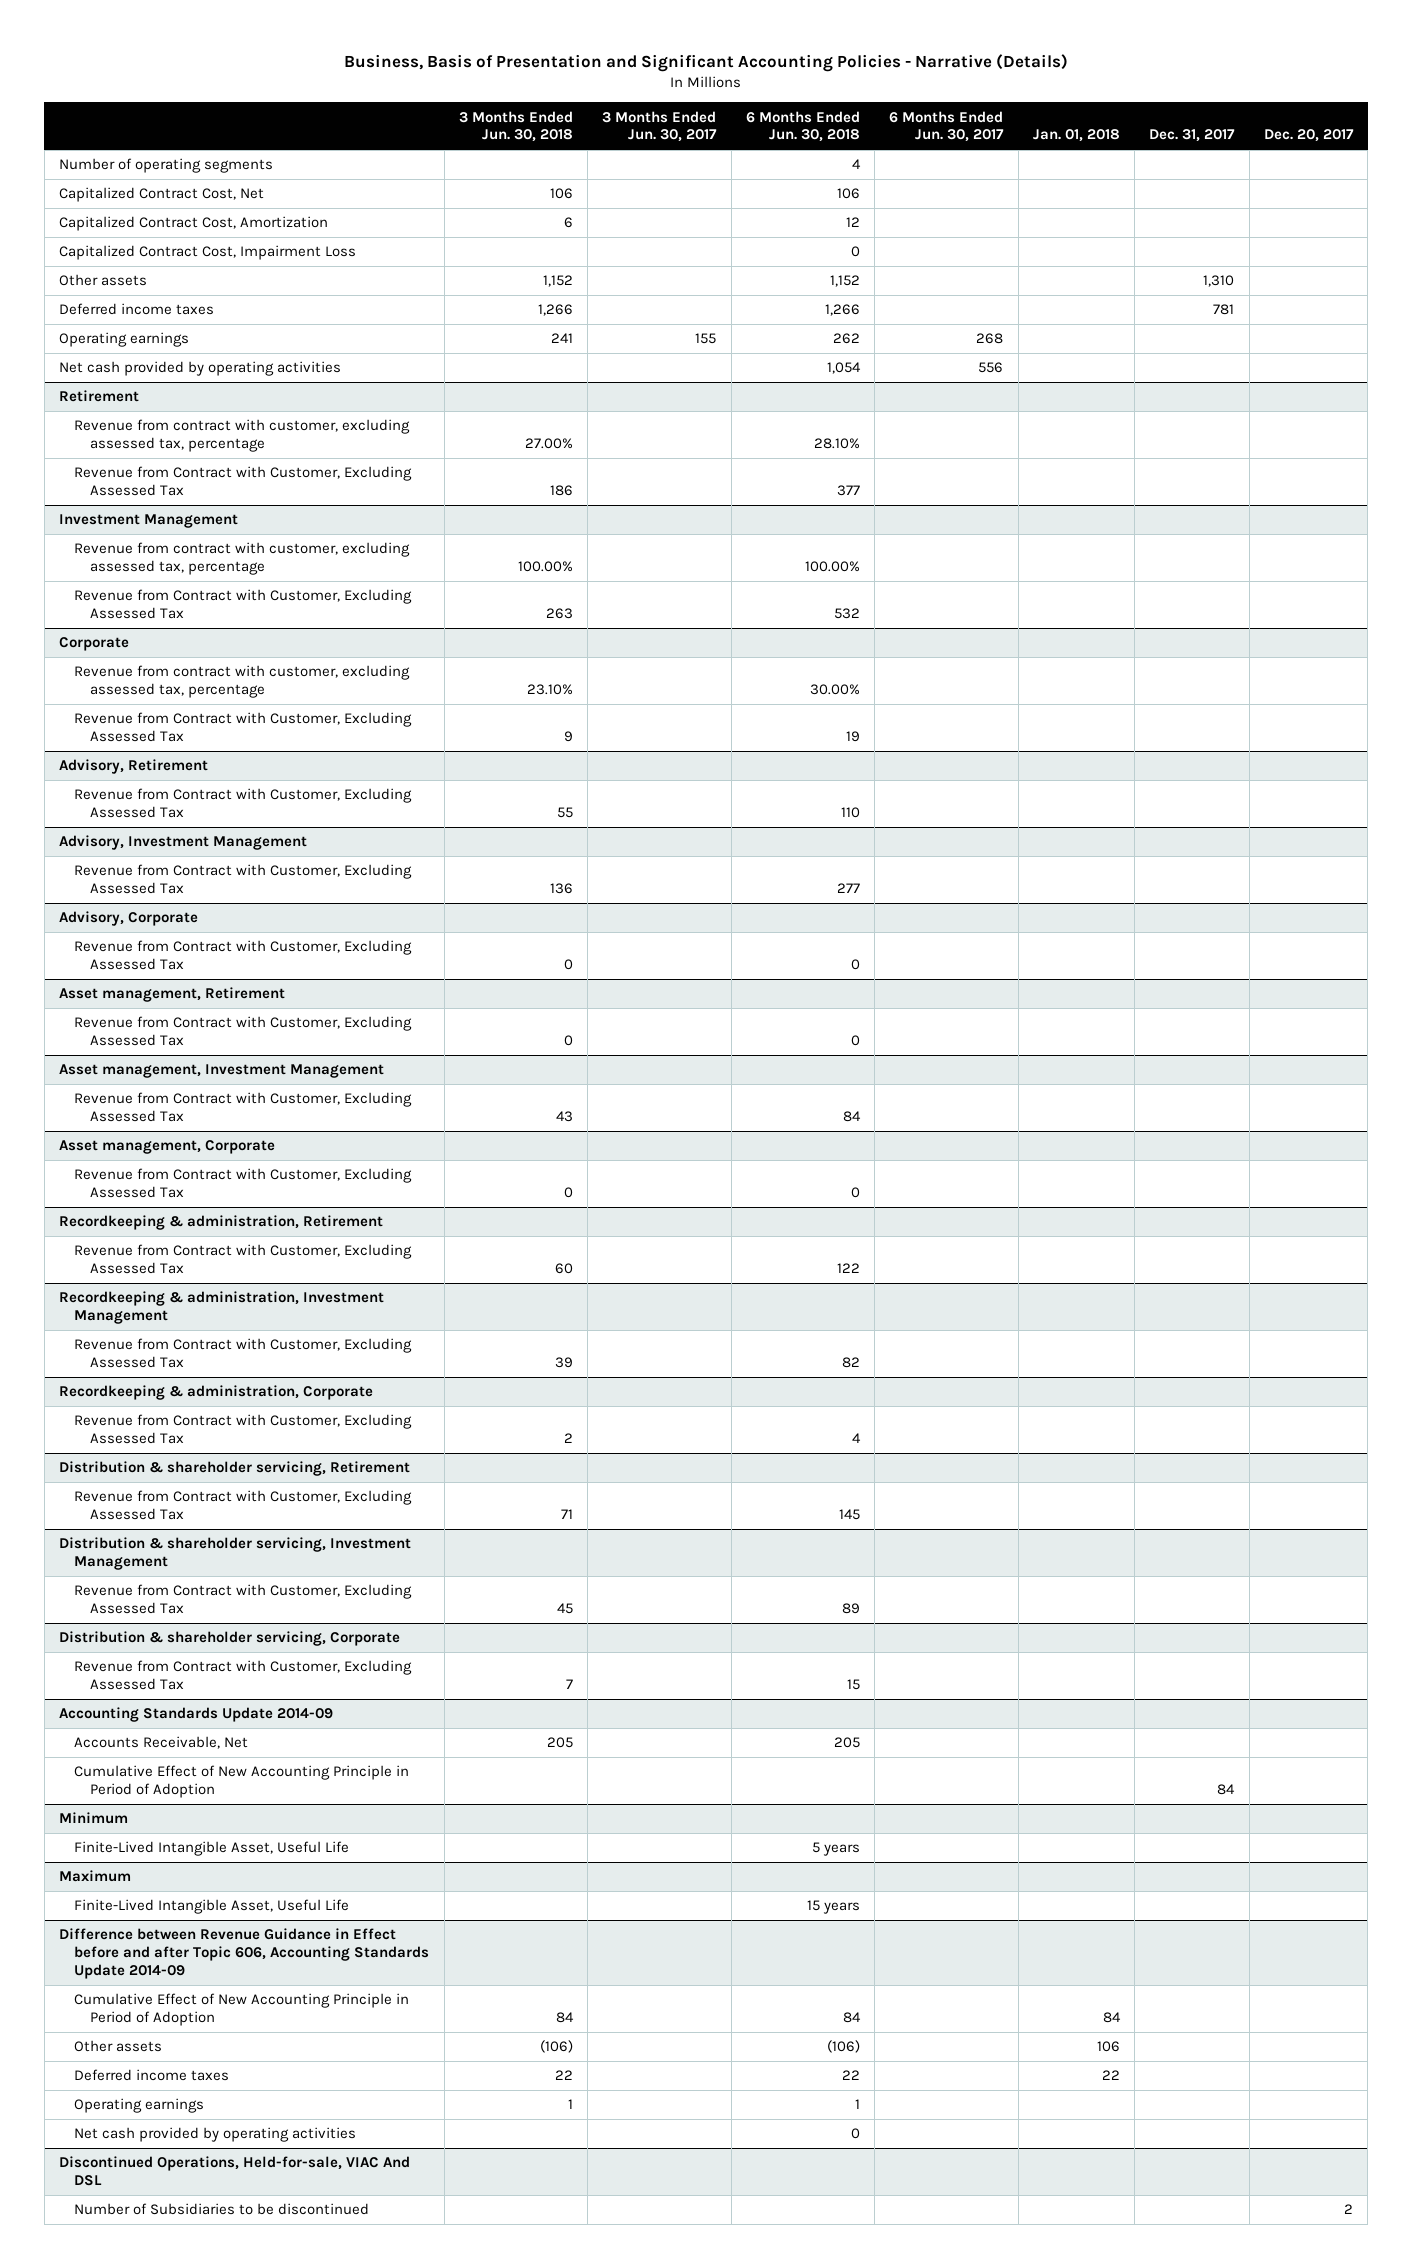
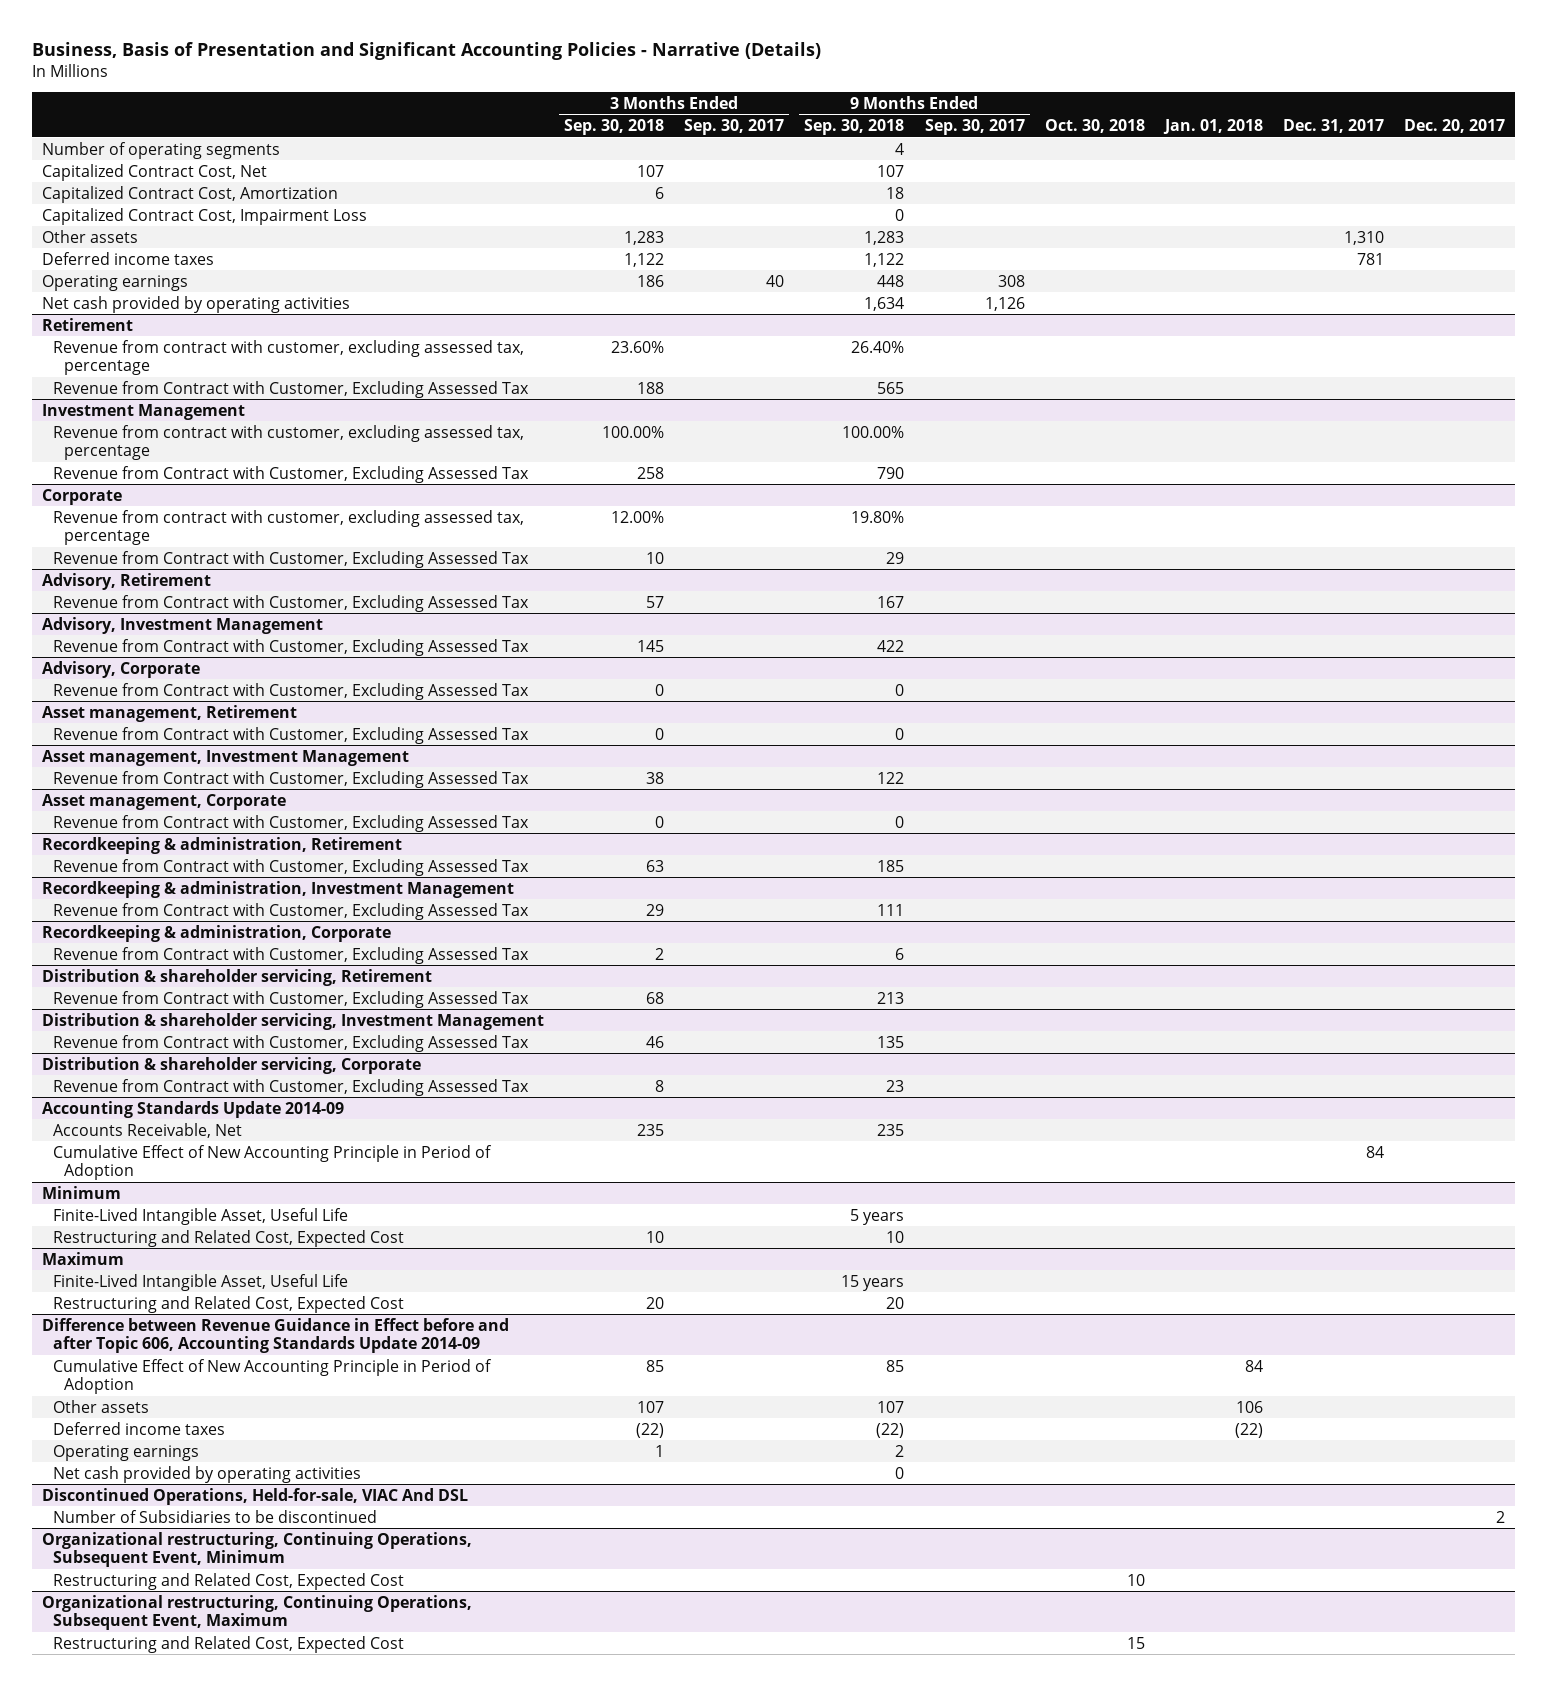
- | 3 Months Ended Jun. 30, 2018 | 3 Months Ended Jun. 30, 2017 | 6 Months Ended Jun. 30, 2018 | 6 Months Ended Jun. 30, 2017 | Jan. 01, 2018 | Dec. 31, 2017 | Dec. 20, 2017
+ | 3 Months Ended Sep. 30, 2018 | 3 Months Ended Sep. 30, 2017 | 9 Months Ended Sep. 30, 2018 | 9 Months Ended Sep. 30, 2017 | Oct. 30, 2018 | Jan. 01, 2018 | Dec. 31, 2017 | Dec. 20, 2017
@ Minimum
+ Restructuring and Related Cost, Expected Cost | 10 | | 10 | | | | |
@ Maximum
+ Restructuring and Related Cost, Expected Cost | 20 | | 20 | | | | |
@ Difference between Revenue Guidance in Effect before and after Topic 606, Accounting Standards Update 2014-09
- Deferred income taxes | 22 | | 22 | | 22 | |
+ Deferred income taxes | (22) | | (22) | | | (22) | |
+ Organizational restructuring, Continuing Operations, Subsequent Event, Minimum
+ Restructuring and Related Cost, Expected Cost | | | | | 10 | | |
+ Organizational restructuring, Continuing Operations, Subsequent Event, Maximum
+ Restructuring and Related Cost, Expected Cost | | | | | 15 | | |

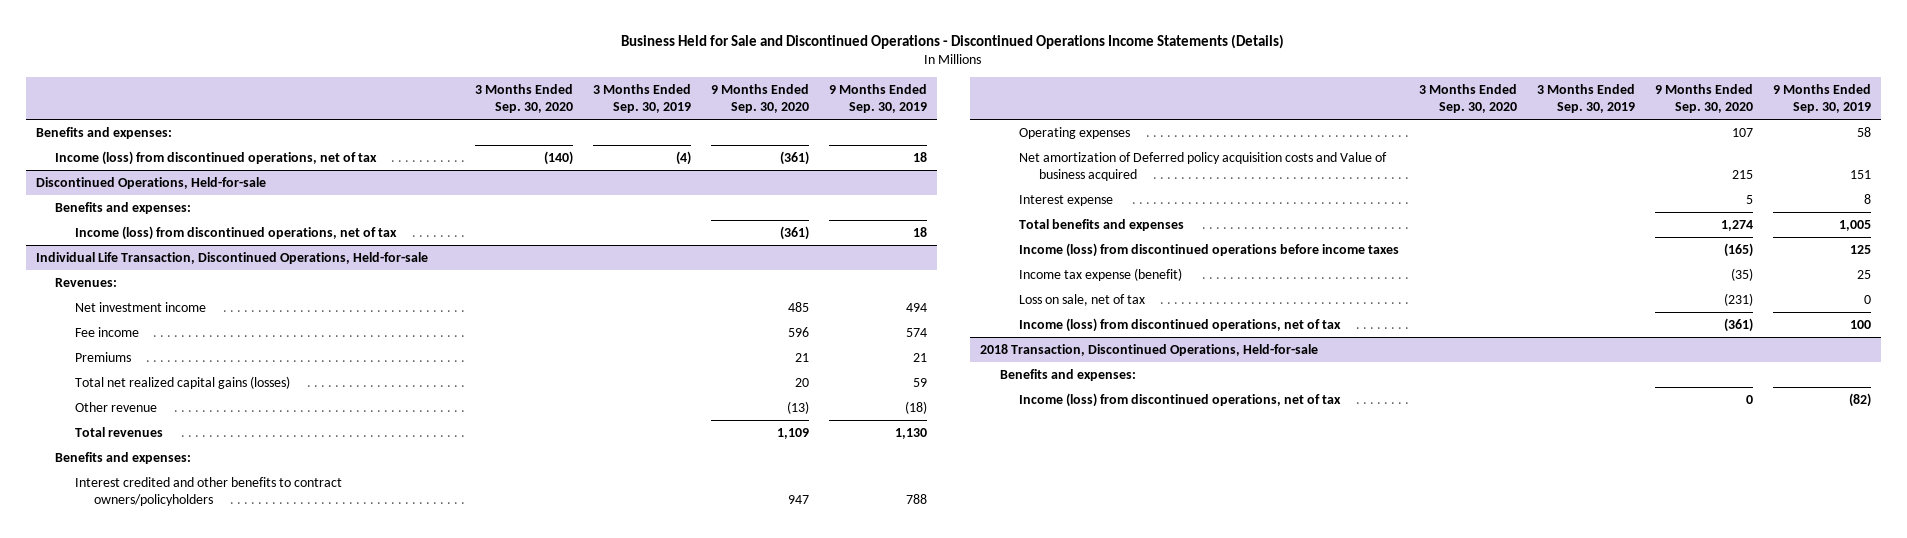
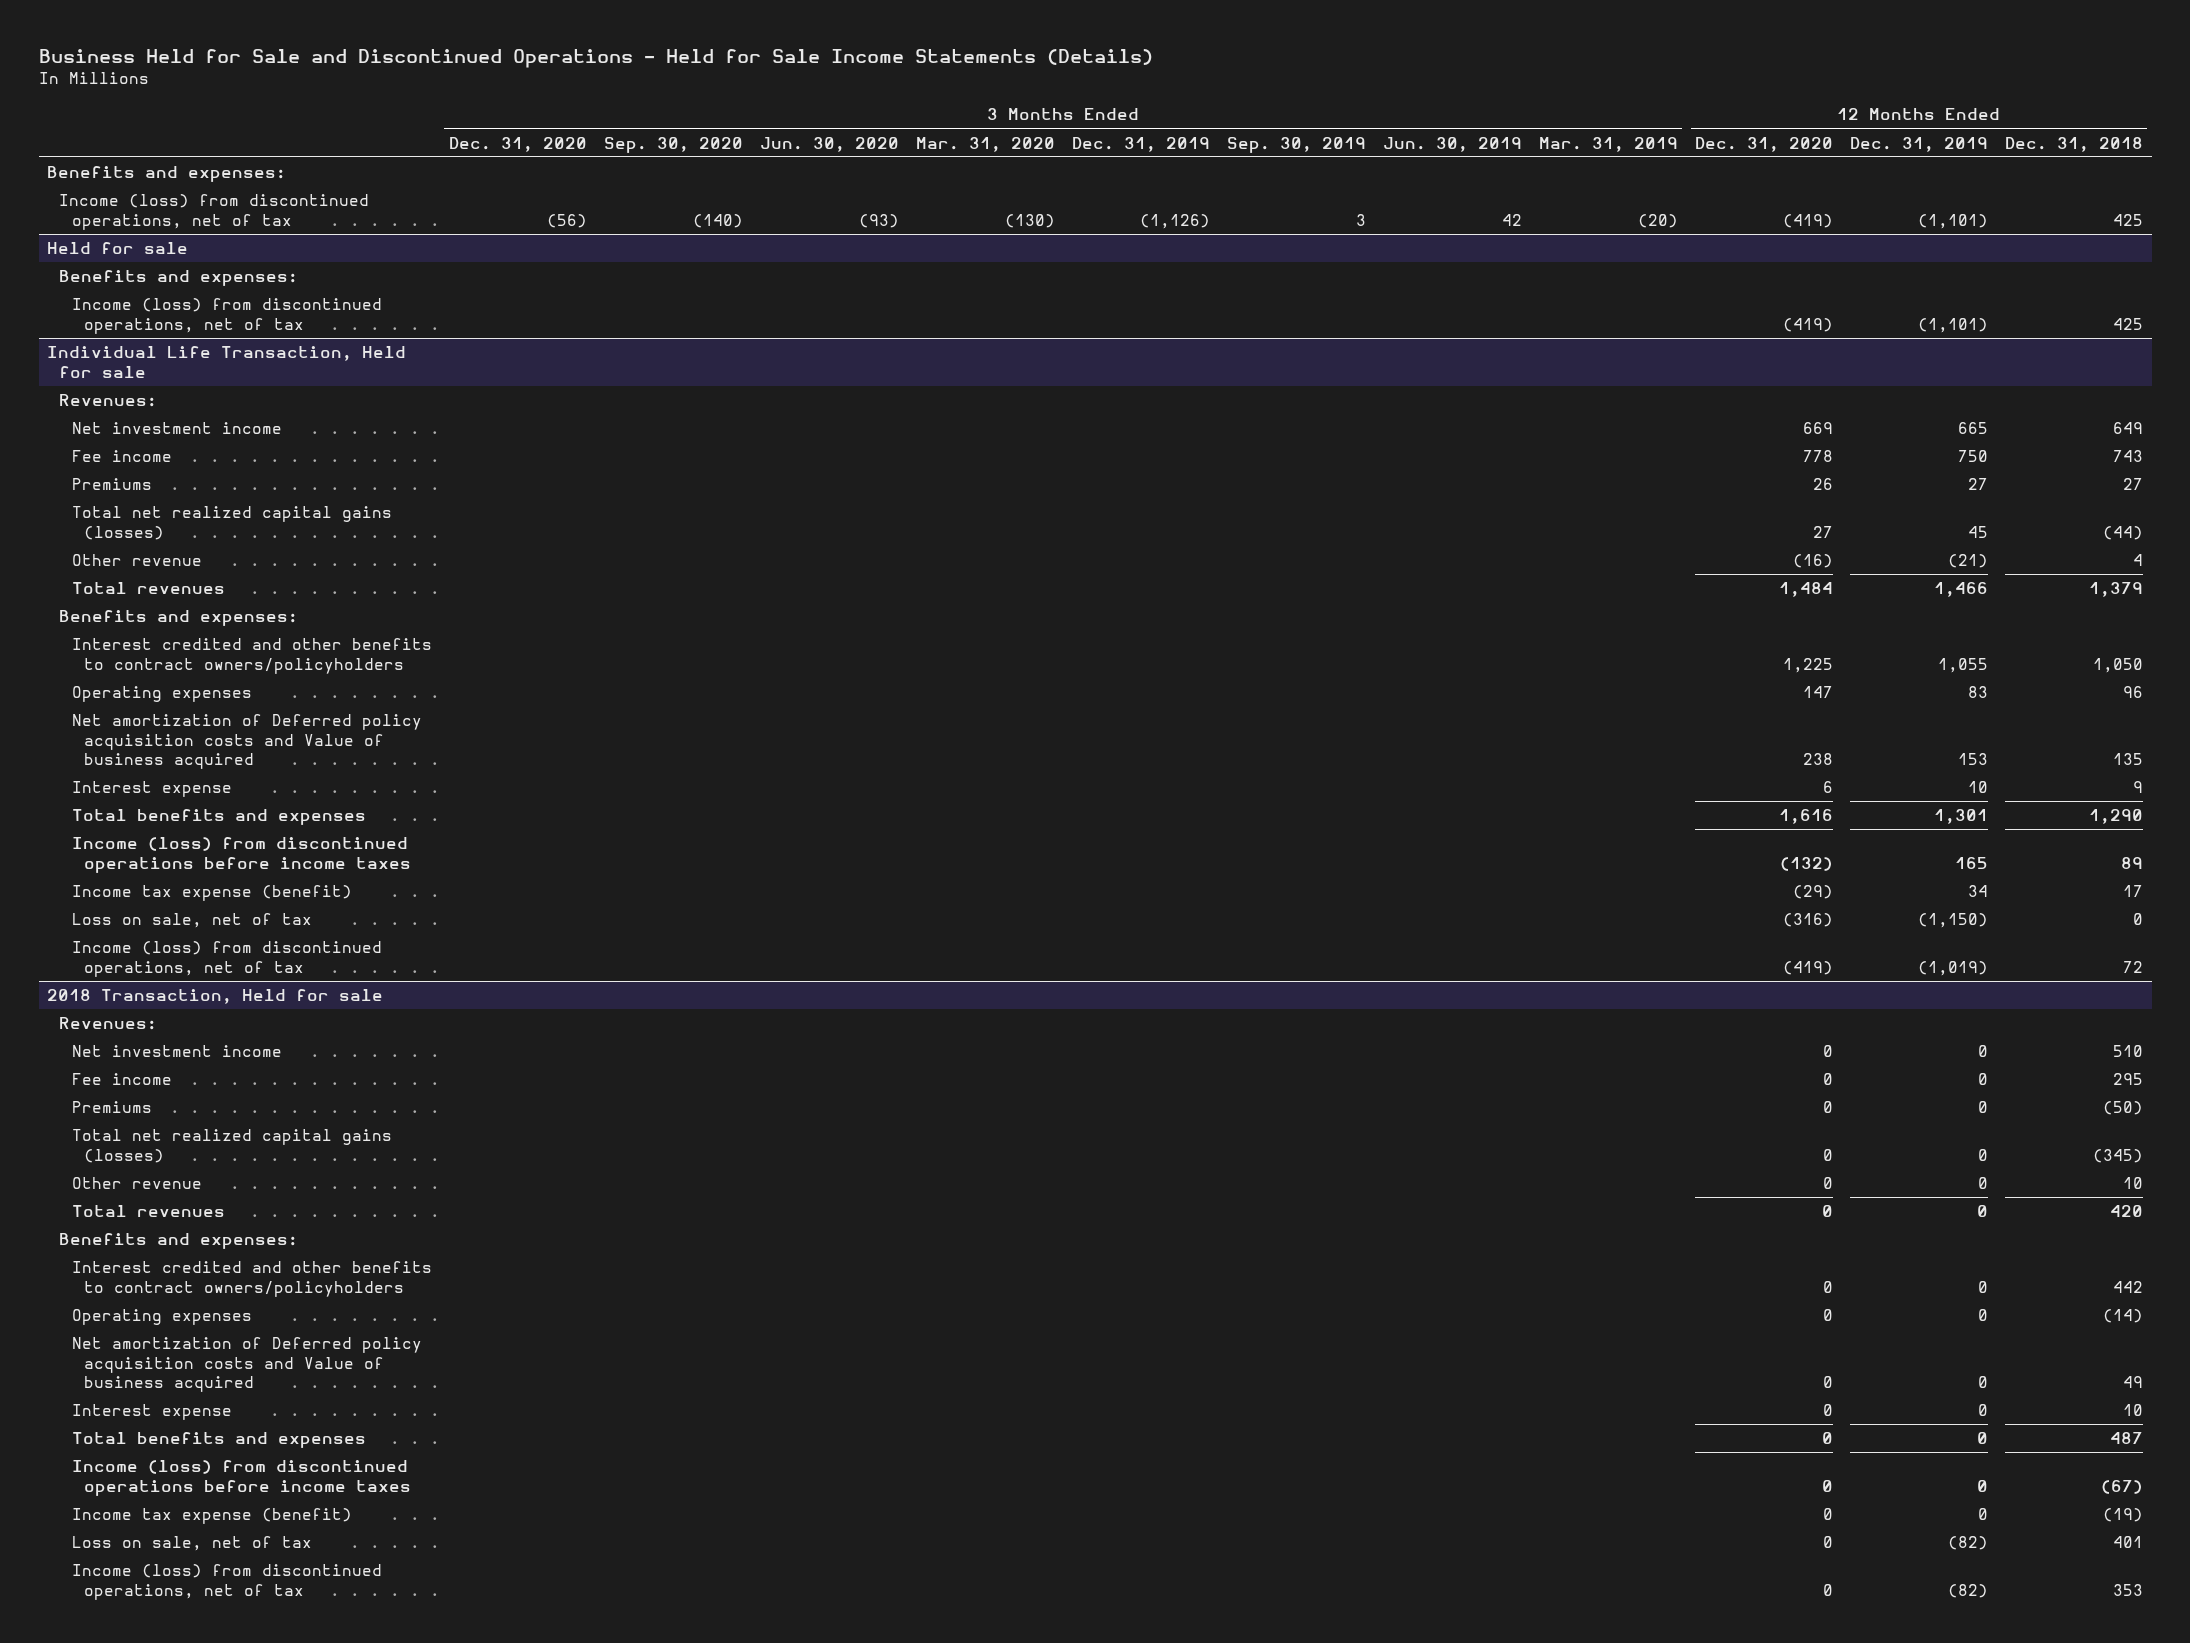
- Business Held for Sale and Discontinued Operations - Discontinued Operations Income Statements (Details)
+ Business Held for Sale and Discontinued Operations - Held for Sale Income Statements (Details)
- | 3 Months Ended Sep. 30, 2020 | 3 Months Ended Sep. 30, 2019 | 9 Months Ended Sep. 30, 2020 | 9 Months Ended Sep. 30, 2019
+ | 3 Months Ended Dec. 31, 2020 | 3 Months Ended Sep. 30, 2020 | 3 Months Ended Jun. 30, 2020 | 3 Months Ended Mar. 31, 2020 | 3 Months Ended Dec. 31, 2019 | 3 Months Ended Sep. 30, 2019 | 3 Months Ended Jun. 30, 2019 | 3 Months Ended Mar. 31, 2019 | 12 Months Ended Dec. 31, 2020 | 12 Months Ended Dec. 31, 2019 | 12 Months Ended Dec. 31, 2018
- Income (loss) from discontinued operations, net of tax | (140) | (4) | (361) | 18
- Discontinued Operations, Held-for-sale
+ Income (loss) from discontinued operations, net of tax | (56) | (140) | (93) | (130) | (1,126) | 3 | 42 | (20) | (419) | (1,101) | 425
+ Held for sale
- Individual Life Transaction, Discontinued Operations, Held-for-sale
+ Individual Life Transaction, Held for sale
- 2018 Transaction, Discontinued Operations, Held-for-sale
+ 2018 Transaction, Held for sale
+ Revenues:
+ Net investment income | | | | | | | | | 0 | 0 | 510
+ Fee income | | | | | | | | | 0 | 0 | 295
+ Premiums | | | | | | | | | 0 | 0 | (50)
+ Total net realized capital gains (losses) | | | | | | | | | 0 | 0 | (345)
+ Other revenue | | | | | | | | | 0 | 0 | 10
+ Total revenues | | | | | | | | | 0 | 0 | 420
+ Interest credited and other benefits to contract owners/policyholders | | | | | | | | | 0 | 0 | 442
+ Operating expenses | | | | | | | | | 0 | 0 | (14)
+ Net amortization of Deferred policy acquisition costs and Value of business acquired | | | | | | | | | 0 | 0 | 49
+ Interest expense | | | | | | | | | 0 | 0 | 10
+ Total benefits and expenses | | | | | | | | | 0 | 0 | 487
+ Income (loss) from discontinued operations before income taxes | | | | | | | | | 0 | 0 | (67)
+ Income tax expense (benefit) | | | | | | | | | 0 | 0 | (19)
+ Loss on sale, net of tax | | | | | | | | | 0 | (82) | 401

